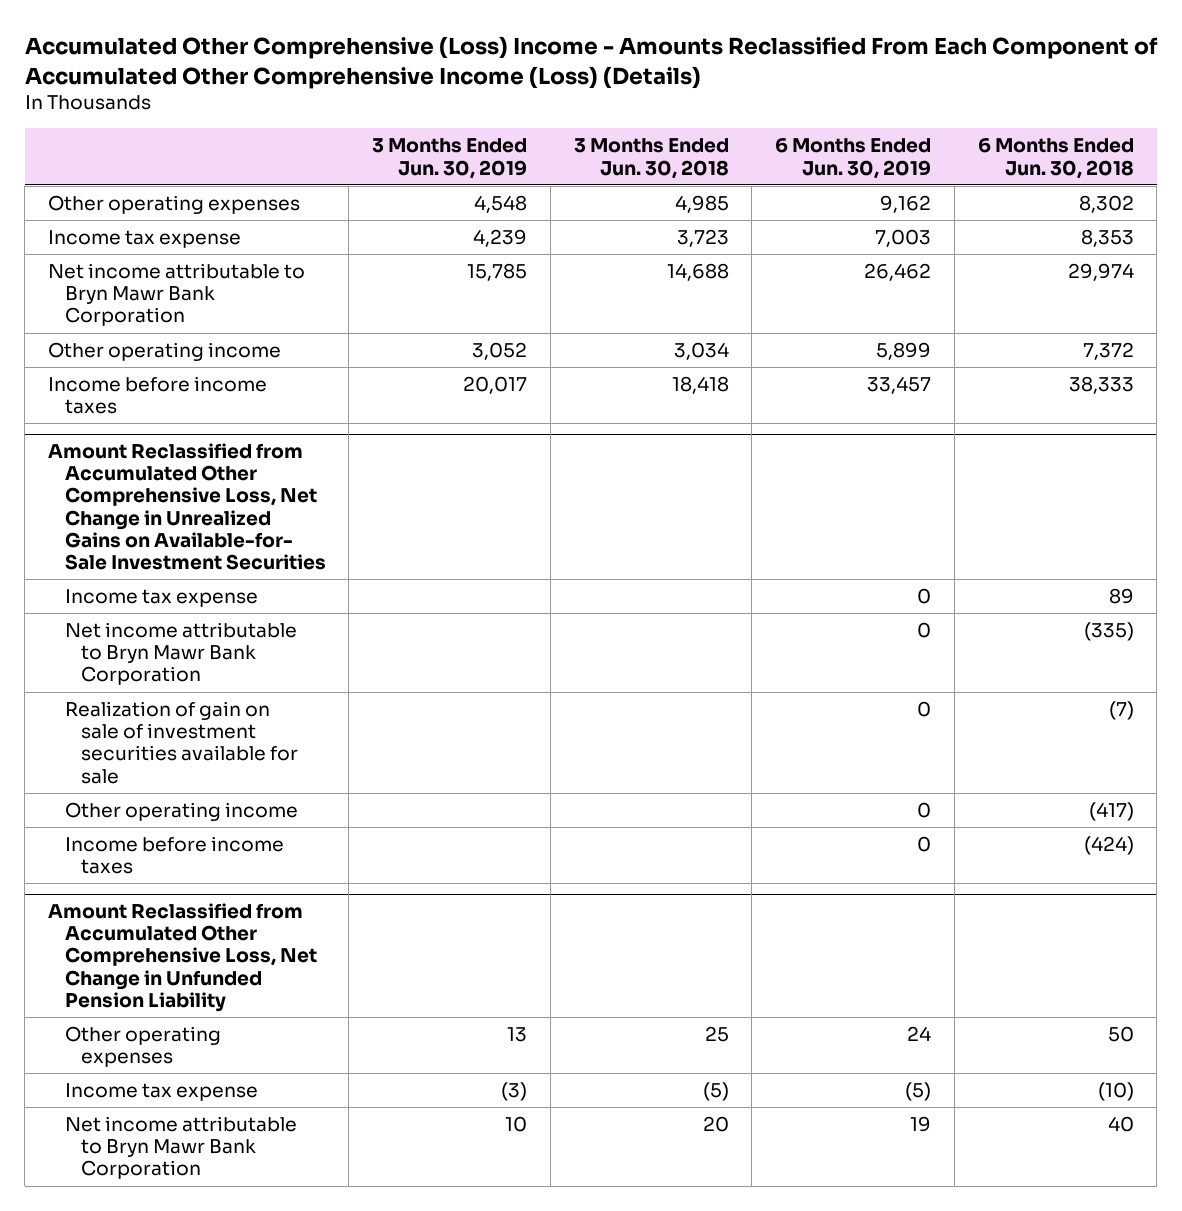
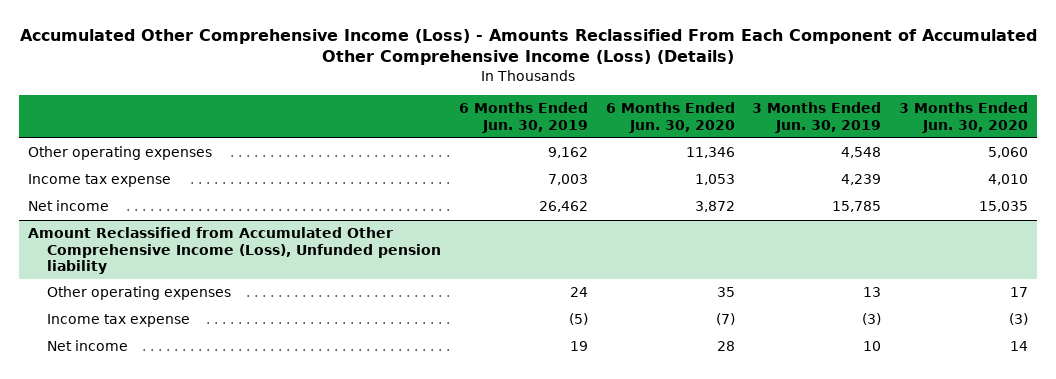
- Accumulated Other Comprehensive (Loss) Income - Amounts Reclassified From Each Component of Accumulated Other Comprehensive Income (Loss) (Details)
+ Accumulated Other Comprehensive Income (Loss) - Amounts Reclassified From Each Component of Accumulated Other Comprehensive Income (Loss) (Details)
- | 3 Months Ended Jun. 30, 2019 | 3 Months Ended Jun. 30, 2018 | 6 Months Ended Jun. 30, 2019 | 6 Months Ended Jun. 30, 2018
+ | 6 Months Ended Jun. 30, 2019 | 6 Months Ended Jun. 30, 2020 | 3 Months Ended Jun. 30, 2019 | 3 Months Ended Jun. 30, 2020
- Net income attributable to Bryn Mawr Bank Corporation | 15,785 | 14,688 | 26,462 | 29,974
- Other operating income | 3,052 | 3,034 | 5,899 | 7,372
- Income before income taxes | 20,017 | 18,418 | 33,457 | 38,333
- Amount Reclassified from Accumulated Other Comprehensive Loss, Net Change in Unrealized Gains on Available-for- Sale Investment Securities
- Income tax expense | | | 0 | 89
- Net income attributable to Bryn Mawr Bank Corporation | | | 0 | (335)
- Realization of gain on sale of investment securities available for sale | | | 0 | (7)
- Other operating income | | | 0 | (417)
- Income before income taxes | | | 0 | (424)
- Amount Reclassified from Accumulated Other Comprehensive Loss, Net Change in Unfunded Pension Liability
+ Net income | 26,462 | 3,872 | 15,785 | 15,035
+ Amount Reclassified from Accumulated Other Comprehensive Income (Loss), Unfunded pension liability
- Net income attributable to Bryn Mawr Bank Corporation | 10 | 20 | 19 | 40
+ Net income | 19 | 28 | 10 | 14

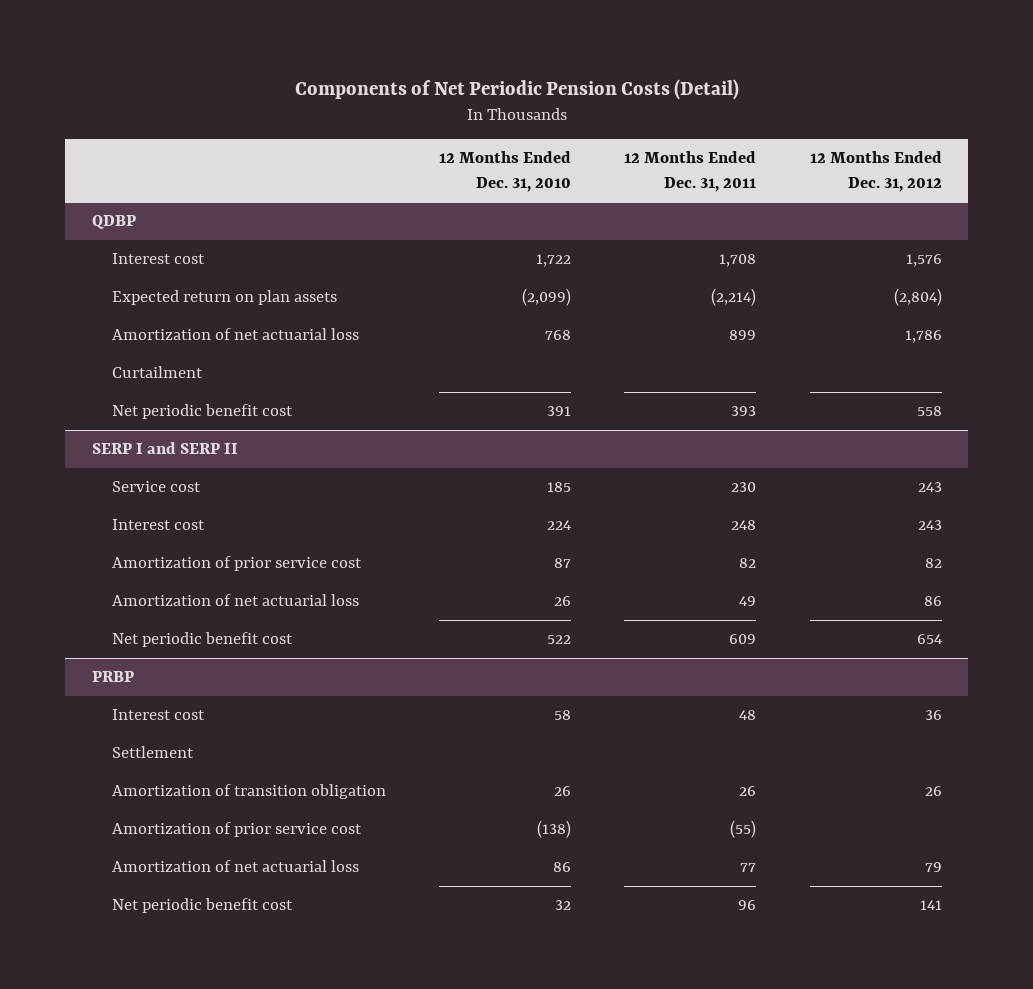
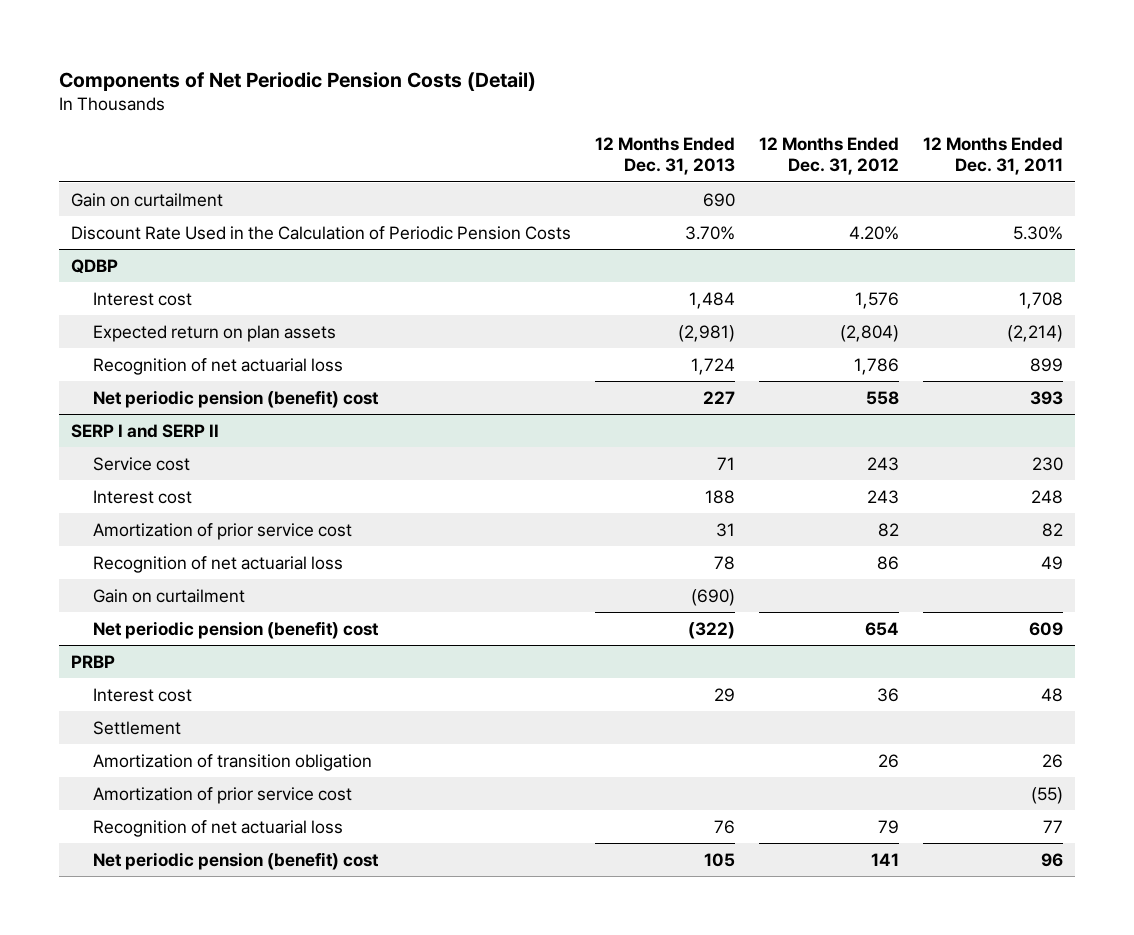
- | 12 Months Ended Dec. 31, 2010 | 12 Months Ended Dec. 31, 2011 | 12 Months Ended Dec. 31, 2012
+ | 12 Months Ended Dec. 31, 2013 | 12 Months Ended Dec. 31, 2012 | 12 Months Ended Dec. 31, 2011
+ Gain on curtailment | 690 | |
+ Discount Rate Used in the Calculation of Periodic Pension Costs | 3.70% | 4.20% | 5.30%
@ QDBP
- Amortization of net actuarial loss | 768 | 899 | 1,786
- Curtailment
- Net periodic benefit cost | 391 | 393 | 558
+ Recognition of net actuarial loss | 1,724 | 1,786 | 899
+ Net periodic pension (benefit) cost | 227 | 558 | 393
@ SERP I and SERP II
- Amortization of net actuarial loss | 26 | 49 | 86
- Net periodic benefit cost | 522 | 609 | 654
+ Recognition of net actuarial loss | 78 | 86 | 49
+ Gain on curtailment | (690) | |
+ Net periodic pension (benefit) cost | (322) | 654 | 609
@ PRBP
- Amortization of net actuarial loss | 86 | 77 | 79
- Net periodic benefit cost | 32 | 96 | 141
+ Recognition of net actuarial loss | 76 | 79 | 77
+ Net periodic pension (benefit) cost | 105 | 141 | 96

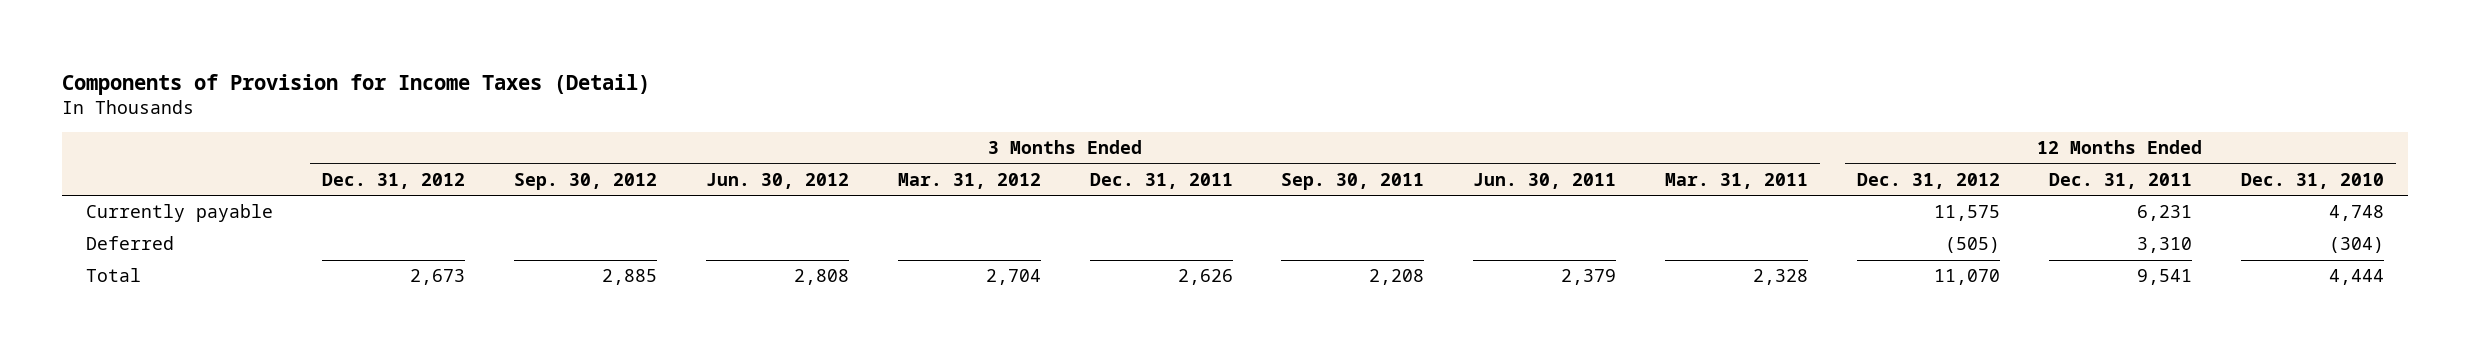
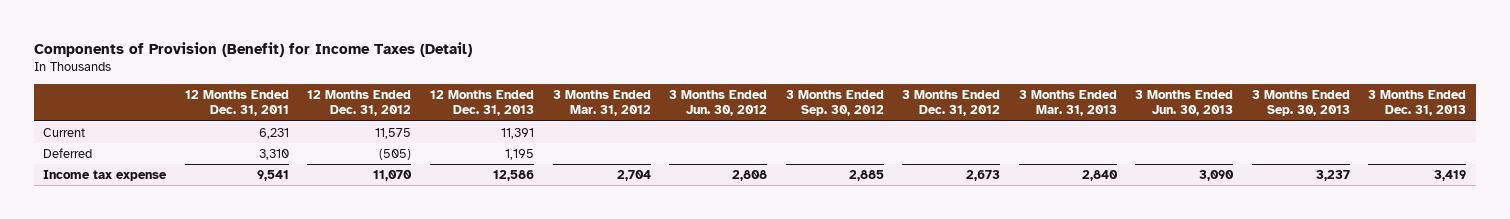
- Components of Provision for Income Taxes (Detail)
+ Components of Provision (Benefit) for Income Taxes (Detail)
- | 3 Months Ended Dec. 31, 2012 | 3 Months Ended Sep. 30, 2012 | 3 Months Ended Jun. 30, 2012 | 3 Months Ended Mar. 31, 2012 | 3 Months Ended Dec. 31, 2011 | 3 Months Ended Sep. 30, 2011 | 3 Months Ended Jun. 30, 2011 | 3 Months Ended Mar. 31, 2011 | 12 Months Ended Dec. 31, 2012 | 12 Months Ended Dec. 31, 2011 | 12 Months Ended Dec. 31, 2010
+ | 12 Months Ended Dec. 31, 2011 | 12 Months Ended Dec. 31, 2012 | 12 Months Ended Dec. 31, 2013 | 3 Months Ended Mar. 31, 2012 | 3 Months Ended Jun. 30, 2012 | 3 Months Ended Sep. 30, 2012 | 3 Months Ended Dec. 31, 2012 | 3 Months Ended Mar. 31, 2013 | 3 Months Ended Jun. 30, 2013 | 3 Months Ended Sep. 30, 2013 | 3 Months Ended Dec. 31, 2013
- Currently payable | | | | | | | | | 11,575 | 6,231 | 4,748
+ Current | 6,231 | 11,575 | 11,391 | | | | | | | |
- Total | 2,673 | 2,885 | 2,808 | 2,704 | 2,626 | 2,208 | 2,379 | 2,328 | 11,070 | 9,541 | 4,444
+ Income tax expense | 9,541 | 11,070 | 12,586 | 2,704 | 2,808 | 2,885 | 2,673 | 2,840 | 3,090 | 3,237 | 3,419

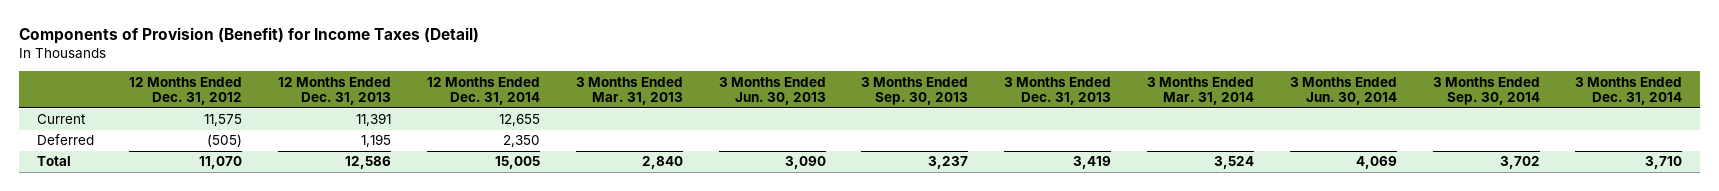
- | 12 Months Ended Dec. 31, 2011 | 12 Months Ended Dec. 31, 2012 | 12 Months Ended Dec. 31, 2013 | 3 Months Ended Mar. 31, 2012 | 3 Months Ended Jun. 30, 2012 | 3 Months Ended Sep. 30, 2012 | 3 Months Ended Dec. 31, 2012 | 3 Months Ended Mar. 31, 2013 | 3 Months Ended Jun. 30, 2013 | 3 Months Ended Sep. 30, 2013 | 3 Months Ended Dec. 31, 2013
+ | 12 Months Ended Dec. 31, 2012 | 12 Months Ended Dec. 31, 2013 | 12 Months Ended Dec. 31, 2014 | 3 Months Ended Mar. 31, 2013 | 3 Months Ended Jun. 30, 2013 | 3 Months Ended Sep. 30, 2013 | 3 Months Ended Dec. 31, 2013 | 3 Months Ended Mar. 31, 2014 | 3 Months Ended Jun. 30, 2014 | 3 Months Ended Sep. 30, 2014 | 3 Months Ended Dec. 31, 2014
- Income tax expense | 9,541 | 11,070 | 12,586 | 2,704 | 2,808 | 2,885 | 2,673 | 2,840 | 3,090 | 3,237 | 3,419
+ Total | 11,070 | 12,586 | 15,005 | 2,840 | 3,090 | 3,237 | 3,419 | 3,524 | 4,069 | 3,702 | 3,710

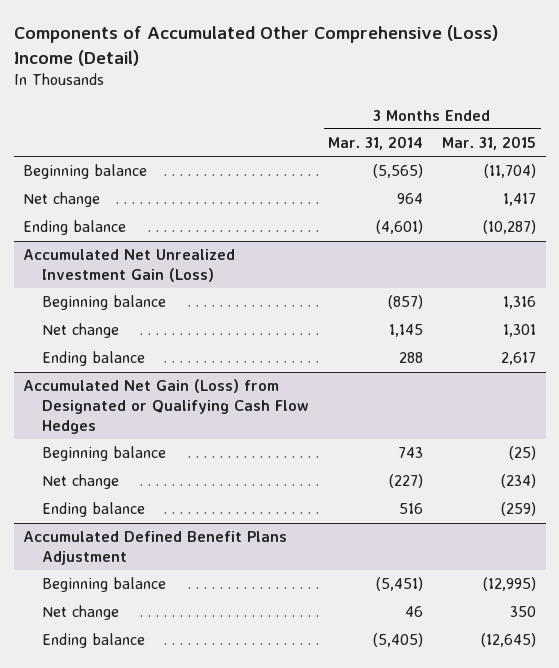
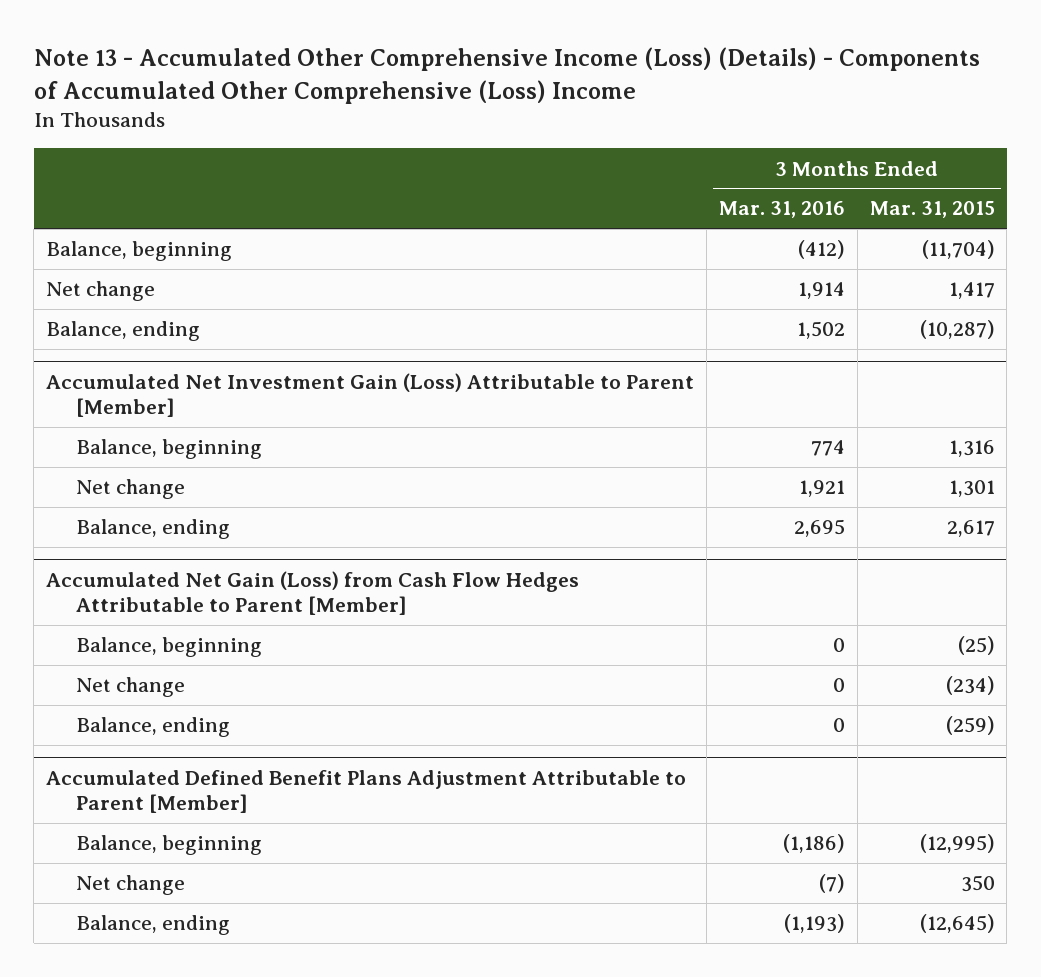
- Components of Accumulated Other Comprehensive (Loss) Income (Detail)
+ Note 13 - Accumulated Other Comprehensive Income (Loss) (Details) - Components of Accumulated Other Comprehensive (Loss) Income
- | 3 Months Ended Mar. 31, 2014 | 3 Months Ended Mar. 31, 2015
+ | 3 Months Ended Mar. 31, 2016 | 3 Months Ended Mar. 31, 2015
- Beginning balance | (5,565) | (11,704)
+ Balance, beginning | (412) | (11,704)
- Ending balance | (4,601) | (10,287)
- Accumulated Net Unrealized Investment Gain (Loss)
- Beginning balance | (857) | 1,316
+ Balance, ending | 1,502 | (10,287)
+ Accumulated Net Investment Gain (Loss) Attributable to Parent [Member]
+ Balance, beginning | 774 | 1,316
- Ending balance | 288 | 2,617
- Accumulated Net Gain (Loss) from Designated or Qualifying Cash Flow Hedges
- Beginning balance | 743 | (25)
+ Balance, ending | 2,695 | 2,617
+ Accumulated Net Gain (Loss) from Cash Flow Hedges Attributable to Parent [Member]
+ Balance, beginning | 0 | (25)
- Ending balance | 516 | (259)
- Accumulated Defined Benefit Plans Adjustment
- Beginning balance | (5,451) | (12,995)
+ Balance, ending | 0 | (259)
+ Accumulated Defined Benefit Plans Adjustment Attributable to Parent [Member]
+ Balance, beginning | (1,186) | (12,995)
- Ending balance | (5,405) | (12,645)
+ Balance, ending | (1,193) | (12,645)

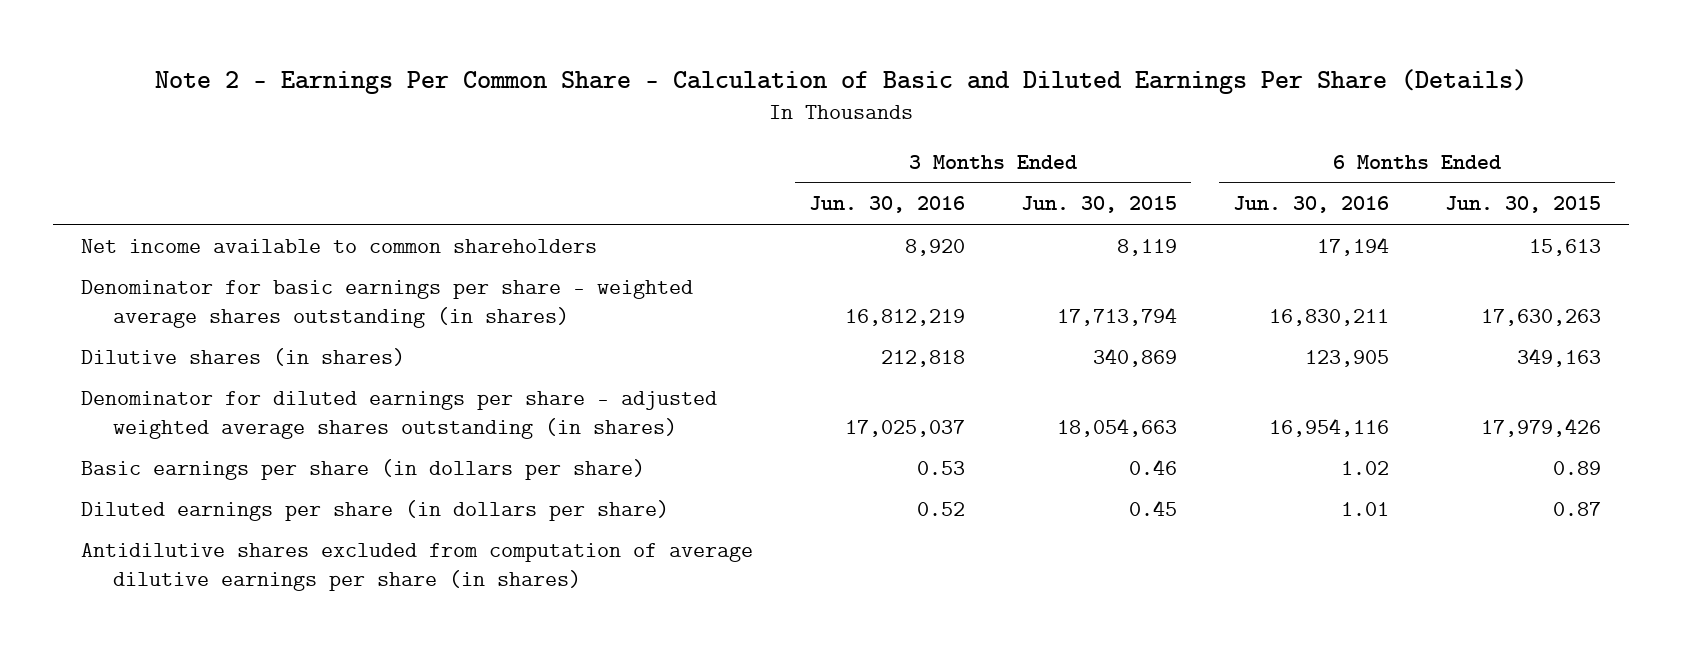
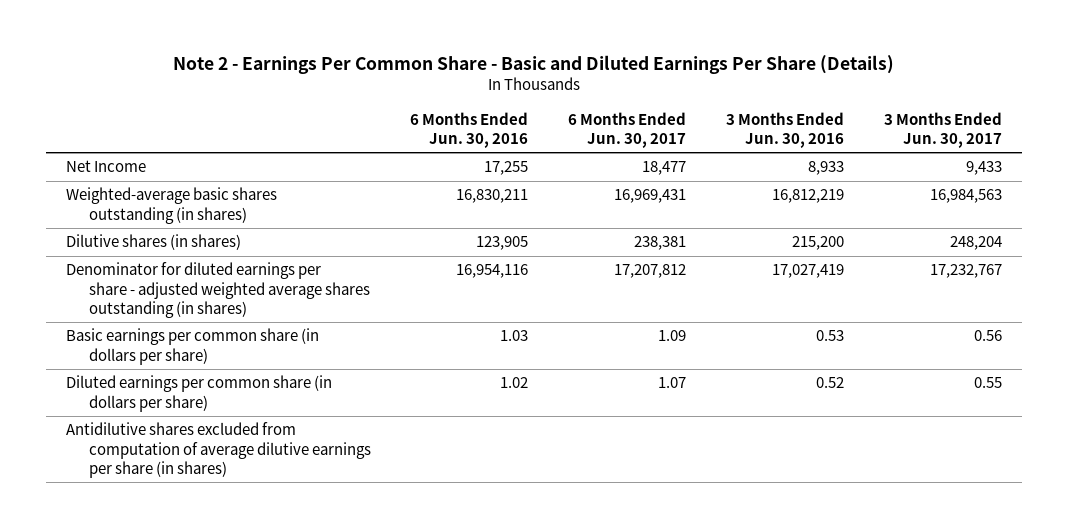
- Note 2 - Earnings Per Common Share - Calculation of Basic and Diluted Earnings Per Share (Details)
+ Note 2 - Earnings Per Common Share - Basic and Diluted Earnings Per Share (Details)
- | 3 Months Ended Jun. 30, 2016 | 3 Months Ended Jun. 30, 2015 | 6 Months Ended Jun. 30, 2016 | 6 Months Ended Jun. 30, 2015
+ | 6 Months Ended Jun. 30, 2016 | 6 Months Ended Jun. 30, 2017 | 3 Months Ended Jun. 30, 2016 | 3 Months Ended Jun. 30, 2017
- Net income available to common shareholders | 8,920 | 8,119 | 17,194 | 15,613
- Denominator for basic earnings per share - weighted average shares outstanding (in shares) | 16,812,219 | 17,713,794 | 16,830,211 | 17,630,263
- Dilutive shares (in shares) | 212,818 | 340,869 | 123,905 | 349,163
- Denominator for diluted earnings per share - adjusted weighted average shares outstanding (in shares) | 17,025,037 | 18,054,663 | 16,954,116 | 17,979,426
- Basic earnings per share (in dollars per share) | 0.53 | 0.46 | 1.02 | 0.89
- Diluted earnings per share (in dollars per share) | 0.52 | 0.45 | 1.01 | 0.87
+ Net Income | 17,255 | 18,477 | 8,933 | 9,433
+ Weighted-average basic shares outstanding (in shares) | 16,830,211 | 16,969,431 | 16,812,219 | 16,984,563
+ Dilutive shares (in shares) | 123,905 | 238,381 | 215,200 | 248,204
+ Denominator for diluted earnings per share - adjusted weighted average shares outstanding (in shares) | 16,954,116 | 17,207,812 | 17,027,419 | 17,232,767
+ Basic earnings per common share (in dollars per share) | 1.03 | 1.09 | 0.53 | 0.56
+ Diluted earnings per common share (in dollars per share) | 1.02 | 1.07 | 0.52 | 0.55

